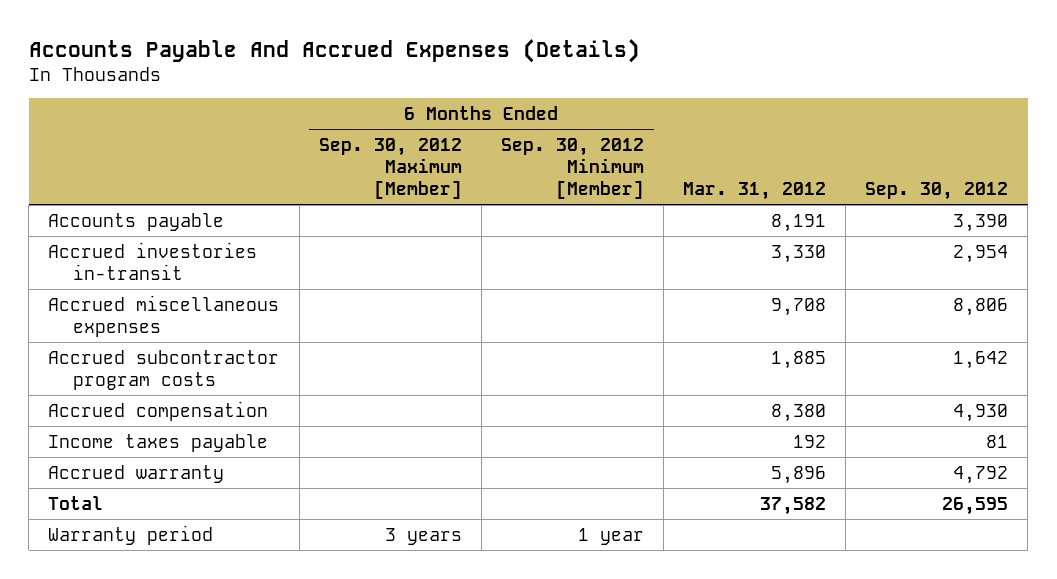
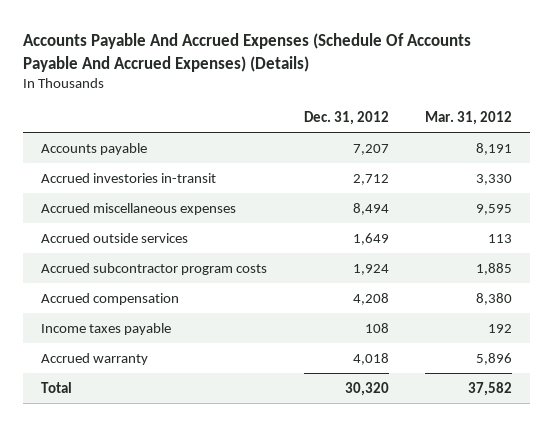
- Accounts Payable And Accrued Expenses (Details)
+ Accounts Payable And Accrued Expenses (Schedule Of Accounts Payable And Accrued Expenses) (Details)
- | 6 Months Ended Sep. 30, 2012 Maximum [Member] | 6 Months Ended Sep. 30, 2012 Minimum [Member] | Mar. 31, 2012 | Sep. 30, 2012
+ | Dec. 31, 2012 | Mar. 31, 2012
- Accrued miscellaneous expenses | | | 9,708 | 8,806
+ Accrued miscellaneous expenses | 8,494 | 9,595
+ Accrued outside services | 1,649 | 113
- Warranty period | 3 years | 1 year | |

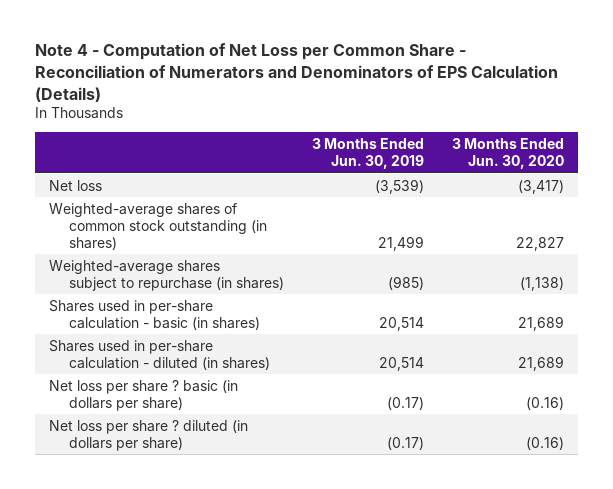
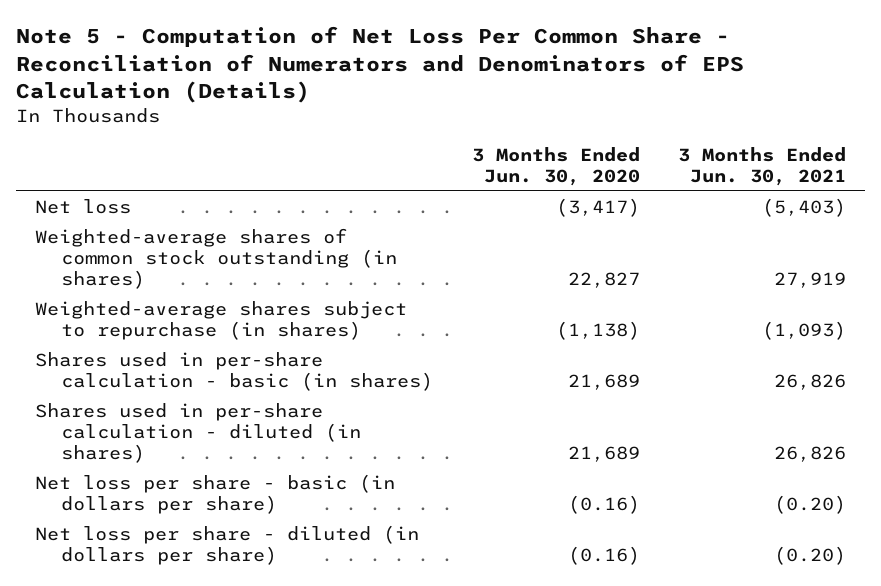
- Note 4 - Computation of Net Loss per Common Share - Reconciliation of Numerators and Denominators of EPS Calculation (Details)
+ Note 5 - Computation of Net Loss Per Common Share - Reconciliation of Numerators and Denominators of EPS Calculation (Details)
- | 3 Months Ended Jun. 30, 2019 | 3 Months Ended Jun. 30, 2020
+ | 3 Months Ended Jun. 30, 2020 | 3 Months Ended Jun. 30, 2021
- Net loss per share ? basic (in dollars per share) | (0.17) | (0.16)
- Net loss per share ? diluted (in dollars per share) | (0.17) | (0.16)
+ Net loss per share - basic (in dollars per share) | (0.16) | (0.20)
+ Net loss per share - diluted (in dollars per share) | (0.16) | (0.20)

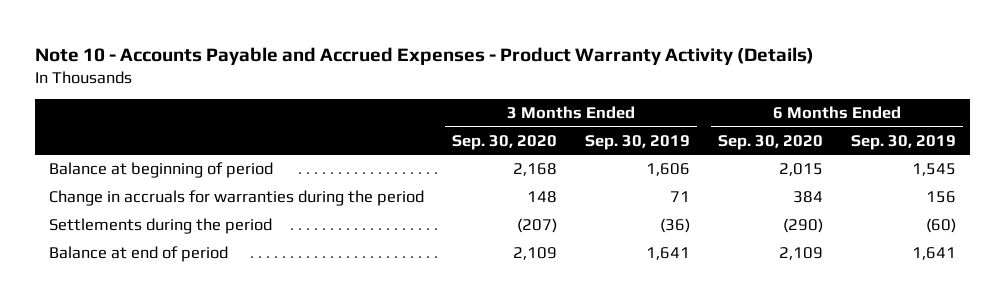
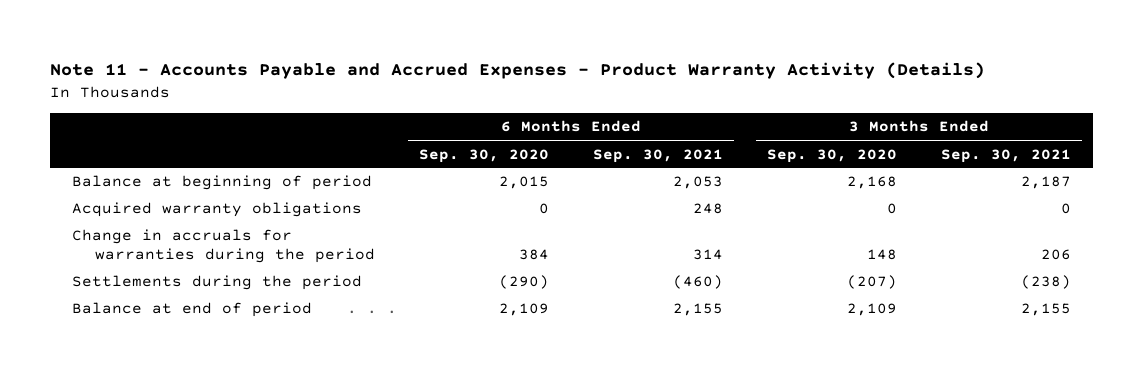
- Note 10 - Accounts Payable and Accrued Expenses - Product Warranty Activity (Details)
+ Note 11 - Accounts Payable and Accrued Expenses - Product Warranty Activity (Details)
- | 3 Months Ended Sep. 30, 2020 | 3 Months Ended Sep. 30, 2019 | 6 Months Ended Sep. 30, 2020 | 6 Months Ended Sep. 30, 2019
+ | 6 Months Ended Sep. 30, 2020 | 6 Months Ended Sep. 30, 2021 | 3 Months Ended Sep. 30, 2020 | 3 Months Ended Sep. 30, 2021
+ Acquired warranty obligations | 0 | 248 | 0 | 0

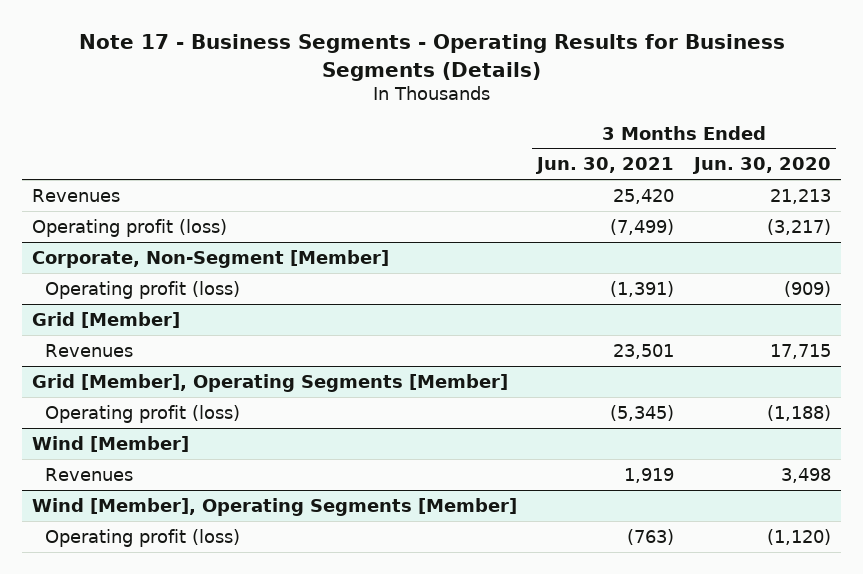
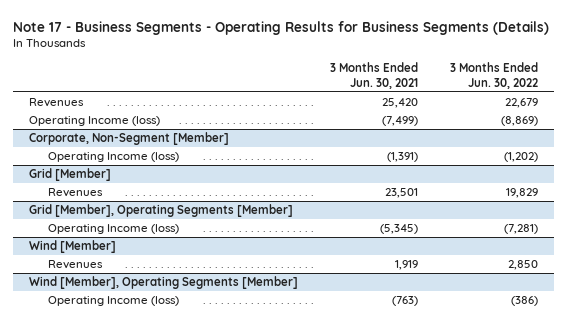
- | 3 Months Ended Jun. 30, 2021 | 3 Months Ended Jun. 30, 2020
+ | 3 Months Ended Jun. 30, 2021 | 3 Months Ended Jun. 30, 2022
- Operating profit (loss) | (7,499) | (3,217)
+ Operating Income (loss) | (7,499) | (8,869)
@ Corporate, Non-Segment [Member]
- Operating profit (loss) | (1,391) | (909)
+ Operating Income (loss) | (1,391) | (1,202)
@ Grid [Member], Operating Segments [Member]
- Operating profit (loss) | (5,345) | (1,188)
+ Operating Income (loss) | (5,345) | (7,281)
@ Wind [Member], Operating Segments [Member]
- Operating profit (loss) | (763) | (1,120)
+ Operating Income (loss) | (763) | (386)

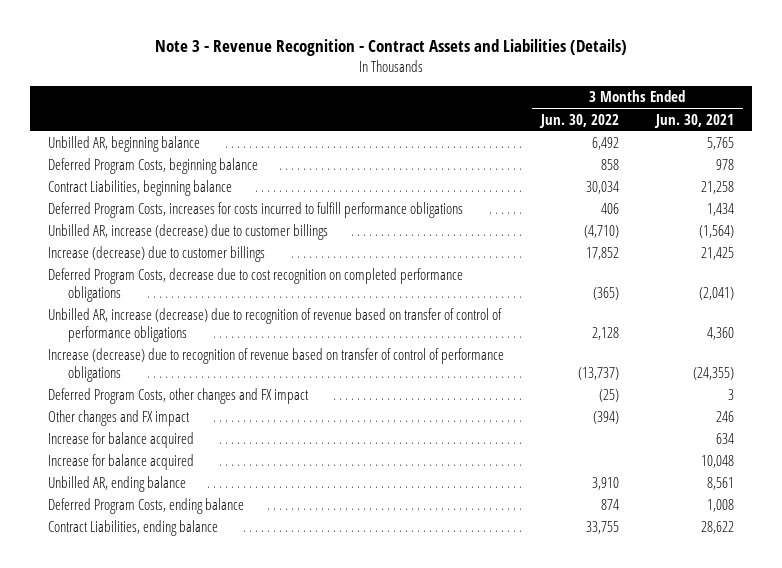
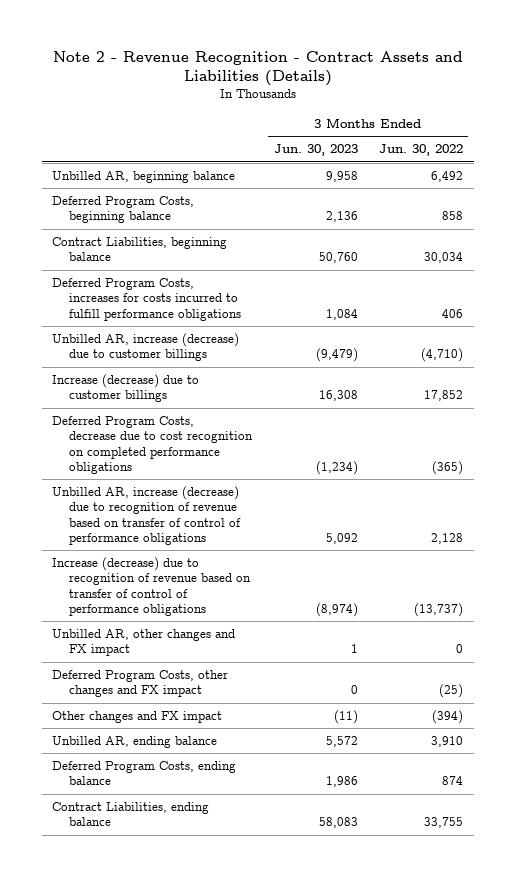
- Note 3 - Revenue Recognition - Contract Assets and Liabilities (Details)
+ Note 2 - Revenue Recognition - Contract Assets and Liabilities (Details)
- | 3 Months Ended Jun. 30, 2022 | 3 Months Ended Jun. 30, 2021
+ | 3 Months Ended Jun. 30, 2023 | 3 Months Ended Jun. 30, 2022
+ Unbilled AR, other changes and FX impact | 1 | 0
- Increase for balance acquired | | 634
- Increase for balance acquired | | 10,048

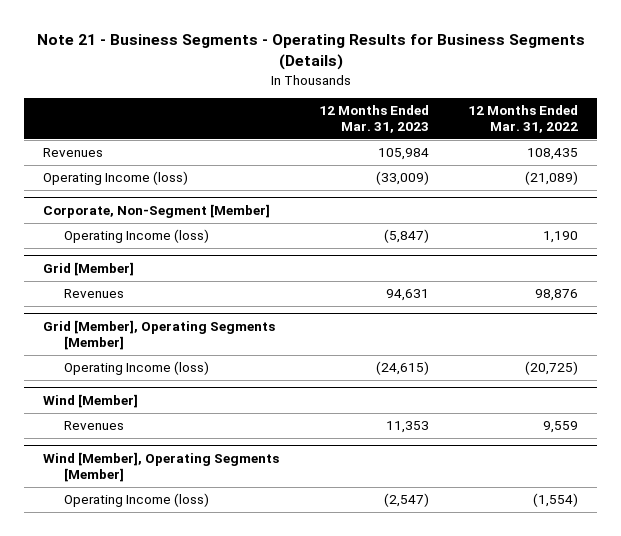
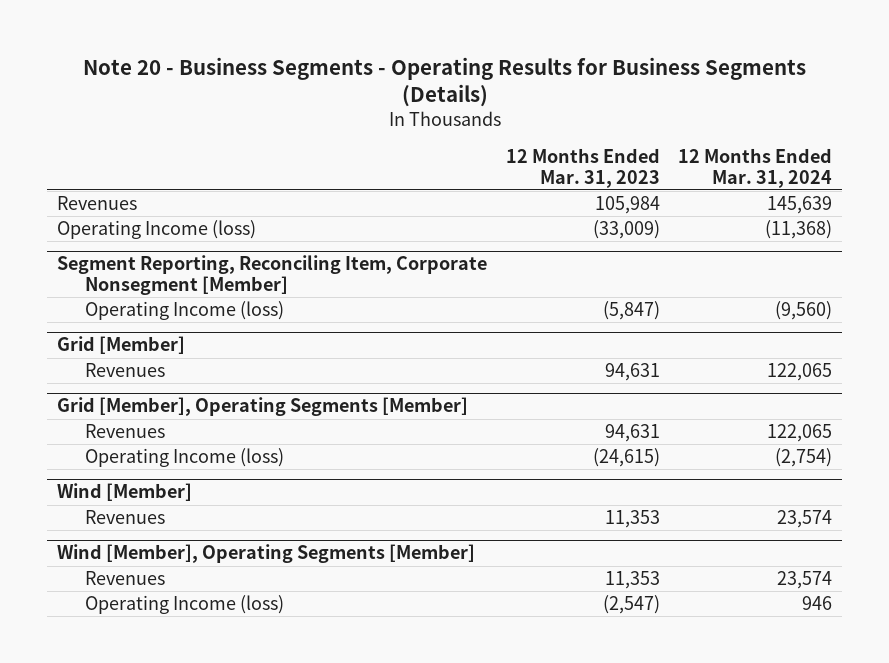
- Note 21 - Business Segments - Operating Results for Business Segments (Details)
+ Note 20 - Business Segments - Operating Results for Business Segments (Details)
- | 12 Months Ended Mar. 31, 2023 | 12 Months Ended Mar. 31, 2022
+ | 12 Months Ended Mar. 31, 2023 | 12 Months Ended Mar. 31, 2024
- Corporate, Non-Segment [Member]
+ Segment Reporting, Reconciling Item, Corporate Nonsegment [Member]
@ Grid [Member], Operating Segments [Member]
+ Revenues | 94,631 | 122,065
@ Wind [Member], Operating Segments [Member]
+ Revenues | 11,353 | 23,574

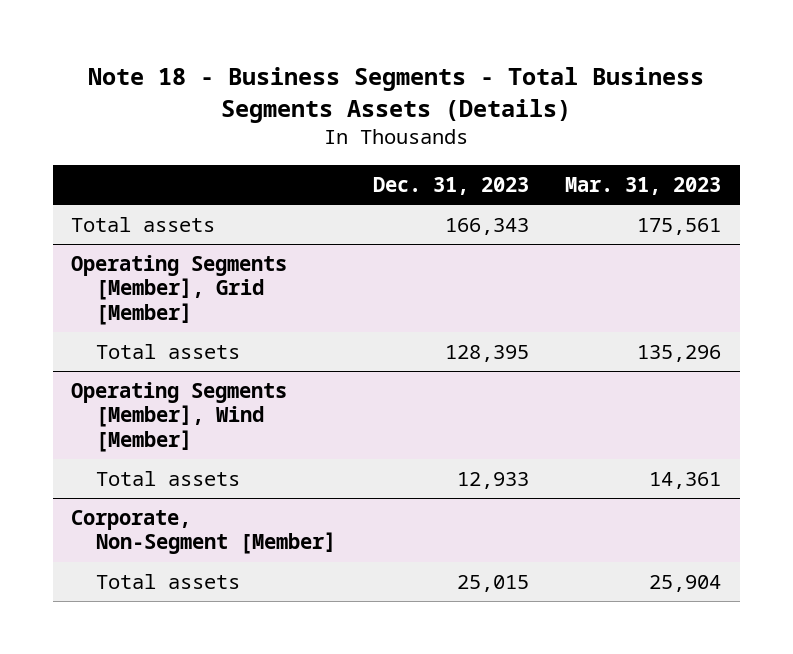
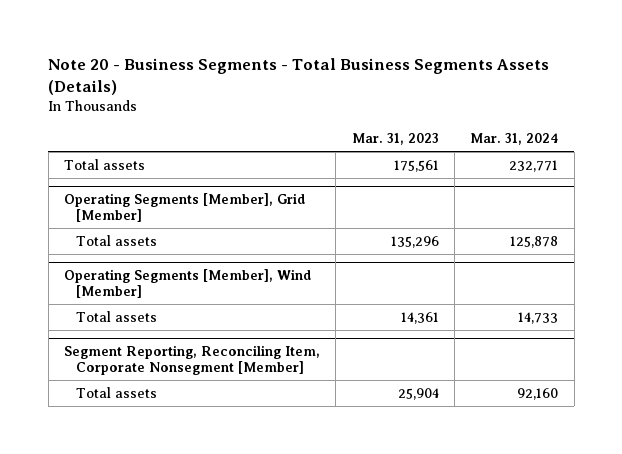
- Note 18 - Business Segments - Total Business Segments Assets (Details)
+ Note 20 - Business Segments - Total Business Segments Assets (Details)
- | Dec. 31, 2023 | Mar. 31, 2023
+ | Mar. 31, 2023 | Mar. 31, 2024
- Corporate, Non-Segment [Member]
+ Segment Reporting, Reconciling Item, Corporate Nonsegment [Member]

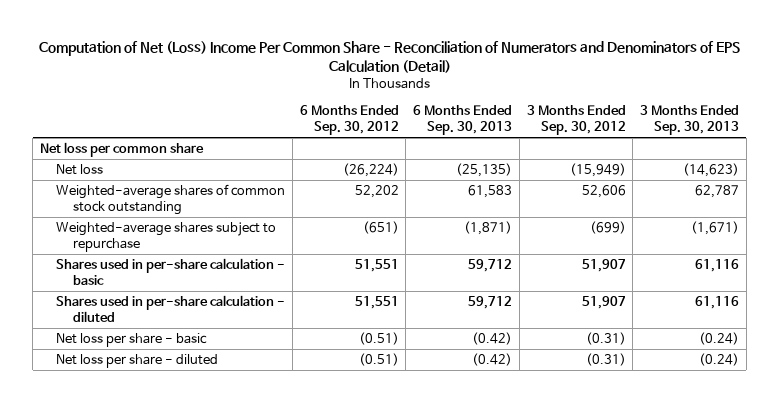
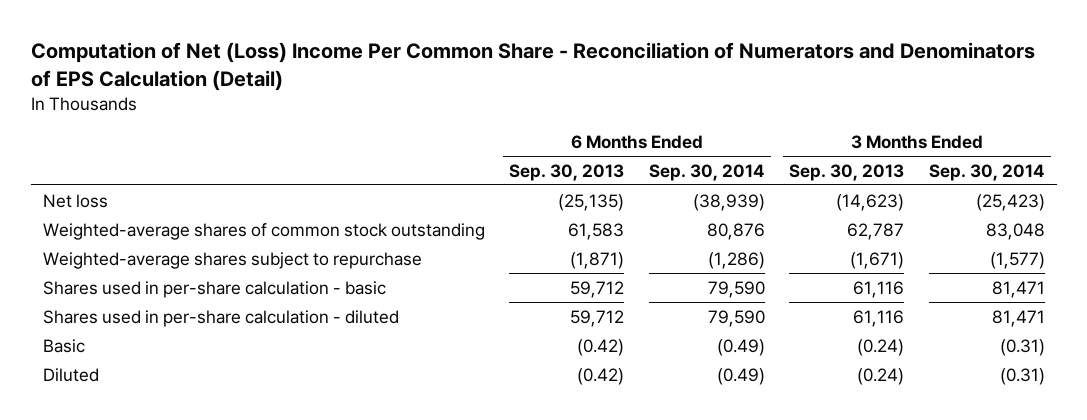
- | 6 Months Ended Sep. 30, 2012 | 6 Months Ended Sep. 30, 2013 | 3 Months Ended Sep. 30, 2012 | 3 Months Ended Sep. 30, 2013
+ | 6 Months Ended Sep. 30, 2013 | 6 Months Ended Sep. 30, 2014 | 3 Months Ended Sep. 30, 2013 | 3 Months Ended Sep. 30, 2014
- Net loss per common share
- Net loss per share - basic | (0.51) | (0.42) | (0.31) | (0.24)
- Net loss per share - diluted | (0.51) | (0.42) | (0.31) | (0.24)
+ Basic | (0.42) | (0.49) | (0.24) | (0.31)
+ Diluted | (0.42) | (0.49) | (0.24) | (0.31)

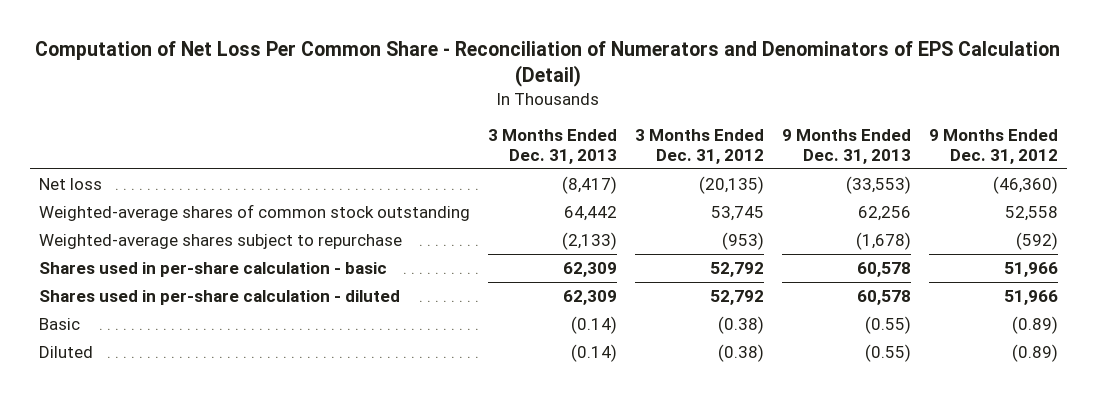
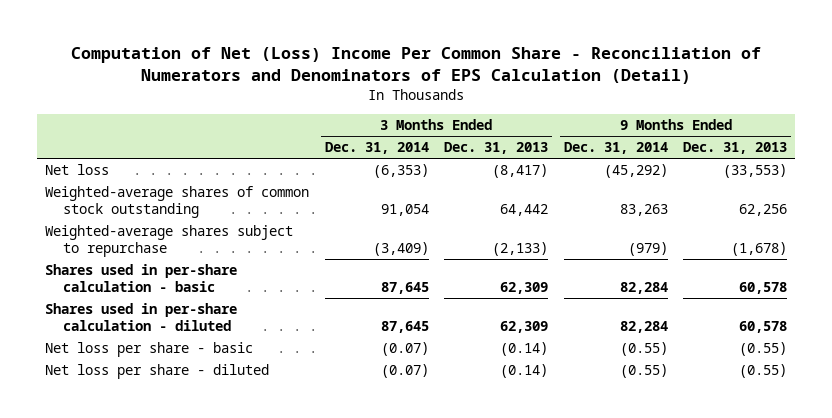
- Computation of Net Loss Per Common Share - Reconciliation of Numerators and Denominators of EPS Calculation (Detail)
+ Computation of Net (Loss) Income Per Common Share - Reconciliation of Numerators and Denominators of EPS Calculation (Detail)
- | 3 Months Ended Dec. 31, 2013 | 3 Months Ended Dec. 31, 2012 | 9 Months Ended Dec. 31, 2013 | 9 Months Ended Dec. 31, 2012
+ | 3 Months Ended Dec. 31, 2014 | 3 Months Ended Dec. 31, 2013 | 9 Months Ended Dec. 31, 2014 | 9 Months Ended Dec. 31, 2013
- Basic | (0.14) | (0.38) | (0.55) | (0.89)
- Diluted | (0.14) | (0.38) | (0.55) | (0.89)
+ Net loss per share - basic | (0.07) | (0.14) | (0.55) | (0.55)
+ Net loss per share - diluted | (0.07) | (0.14) | (0.55) | (0.55)

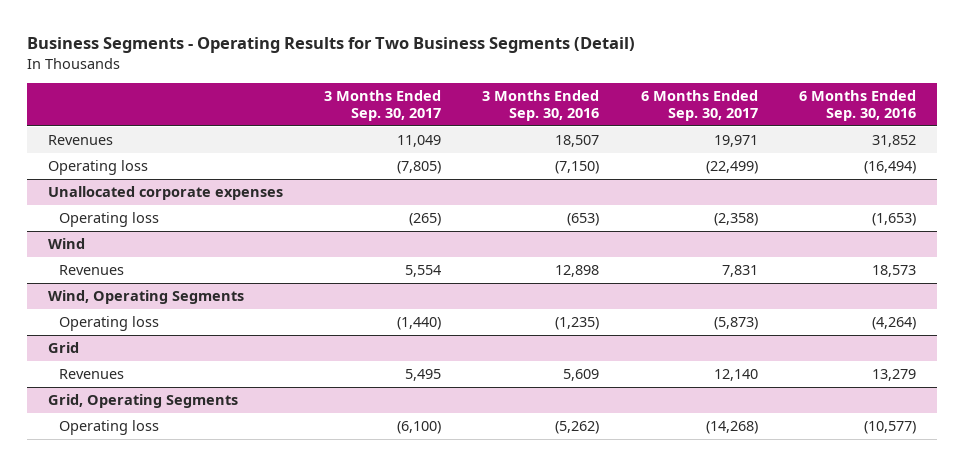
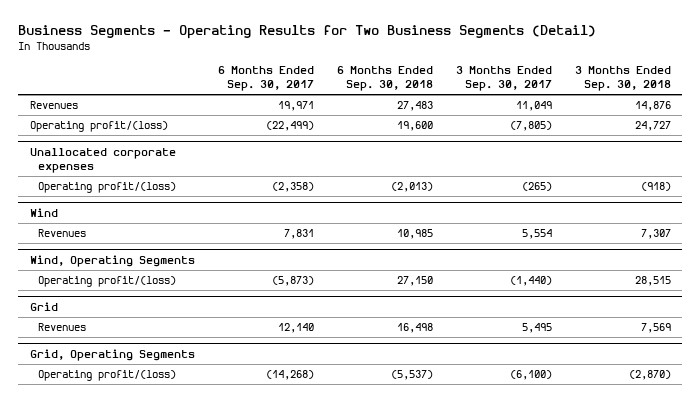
- | 3 Months Ended Sep. 30, 2017 | 3 Months Ended Sep. 30, 2016 | 6 Months Ended Sep. 30, 2017 | 6 Months Ended Sep. 30, 2016
+ | 6 Months Ended Sep. 30, 2017 | 6 Months Ended Sep. 30, 2018 | 3 Months Ended Sep. 30, 2017 | 3 Months Ended Sep. 30, 2018
- Operating loss | (7,805) | (7,150) | (22,499) | (16,494)
+ Operating profit/(loss) | (22,499) | 19,600 | (7,805) | 24,727
@ Unallocated corporate expenses
- Operating loss | (265) | (653) | (2,358) | (1,653)
+ Operating profit/(loss) | (2,358) | (2,013) | (265) | (918)
@ Wind, Operating Segments
- Operating loss | (1,440) | (1,235) | (5,873) | (4,264)
+ Operating profit/(loss) | (5,873) | 27,150 | (1,440) | 28,515
@ Grid, Operating Segments
- Operating loss | (6,100) | (5,262) | (14,268) | (10,577)
+ Operating profit/(loss) | (14,268) | (5,537) | (6,100) | (2,870)

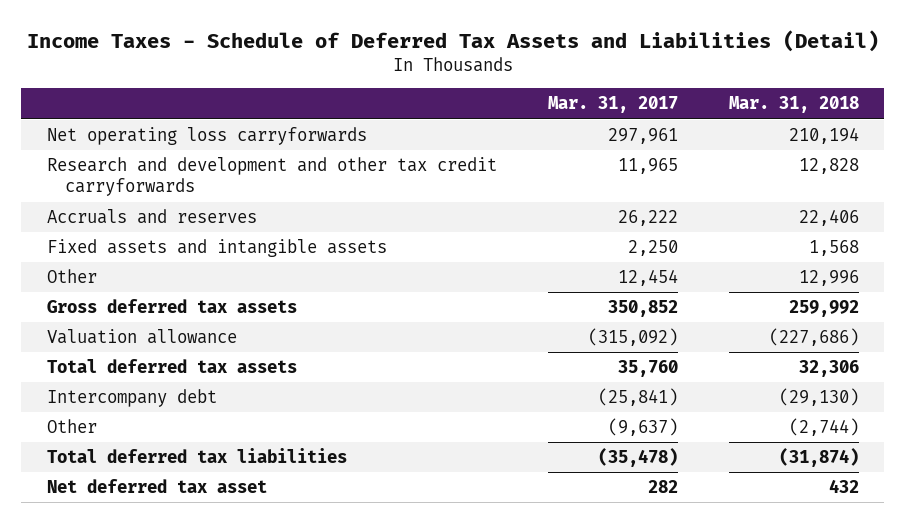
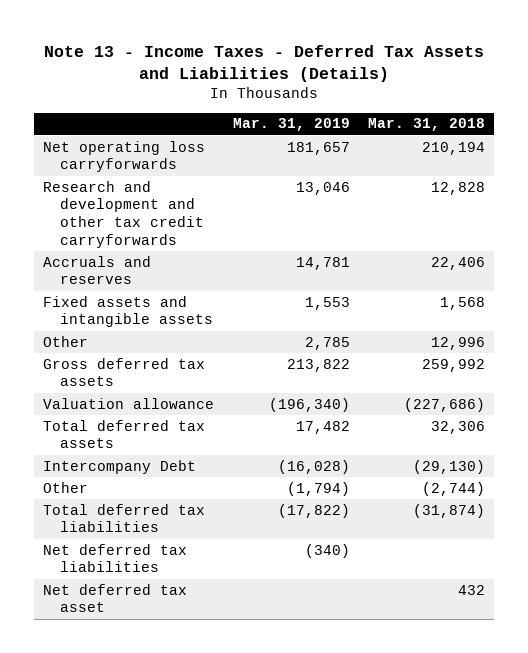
- Income Taxes - Schedule of Deferred Tax Assets and Liabilities (Detail)
+ Note 13 - Income Taxes - Deferred Tax Assets and Liabilities (Details)
- | Mar. 31, 2017 | Mar. 31, 2018
+ | Mar. 31, 2019 | Mar. 31, 2018
- Intercompany debt | (25,841) | (29,130)
+ Intercompany Debt | (16,028) | (29,130)
+ Net deferred tax liabilities | (340) |

